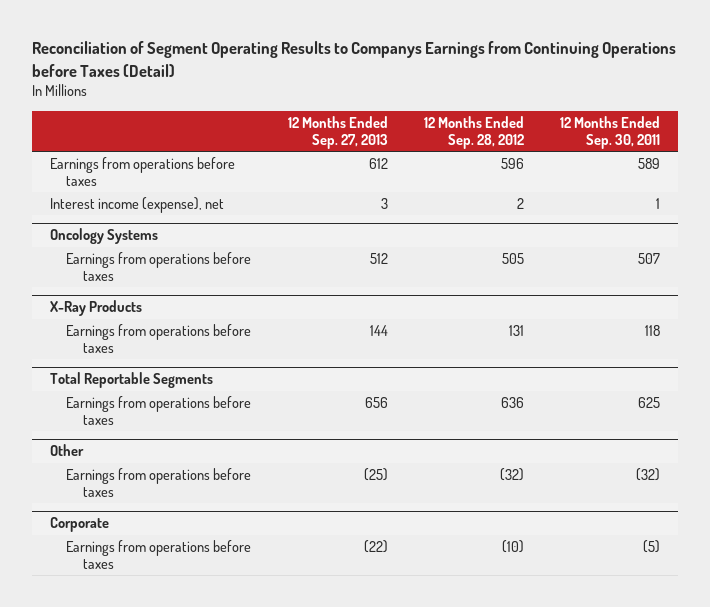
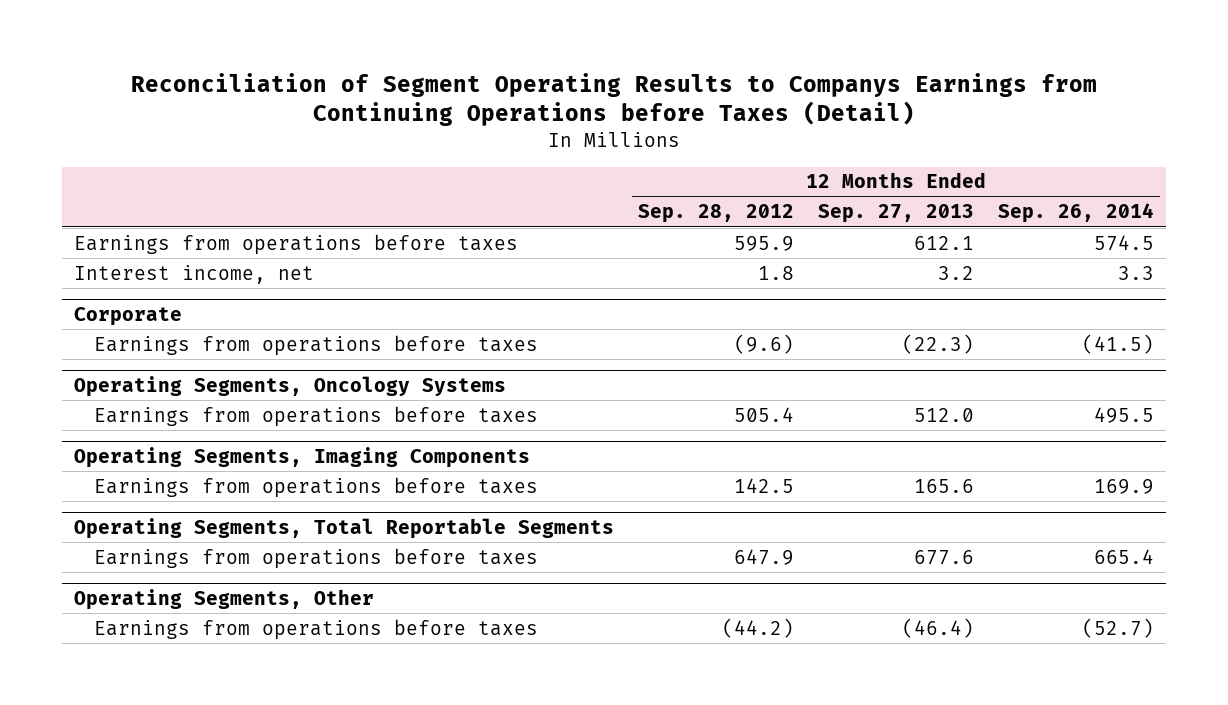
- | 12 Months Ended Sep. 27, 2013 | 12 Months Ended Sep. 28, 2012 | 12 Months Ended Sep. 30, 2011
+ | 12 Months Ended Sep. 28, 2012 | 12 Months Ended Sep. 27, 2013 | 12 Months Ended Sep. 26, 2014
- Earnings from operations before taxes | 612 | 596 | 589
- Interest income (expense), net | 3 | 2 | 1
- Oncology Systems
- Earnings from operations before taxes | 512 | 505 | 507
- X-Ray Products
- Earnings from operations before taxes | 144 | 131 | 118
- Total Reportable Segments
- Earnings from operations before taxes | 656 | 636 | 625
- Other
- Earnings from operations before taxes | (25) | (32) | (32)
+ Earnings from operations before taxes | 595.9 | 612.1 | 574.5
+ Interest income, net | 1.8 | 3.2 | 3.3
@ Corporate
- Earnings from operations before taxes | (22) | (10) | (5)
+ Earnings from operations before taxes | (9.6) | (22.3) | (41.5)
+ Operating Segments, Oncology Systems
+ Earnings from operations before taxes | 505.4 | 512.0 | 495.5
+ Operating Segments, Imaging Components
+ Earnings from operations before taxes | 142.5 | 165.6 | 169.9
+ Operating Segments, Total Reportable Segments
+ Earnings from operations before taxes | 647.9 | 677.6 | 665.4
+ Operating Segments, Other
+ Earnings from operations before taxes | (44.2) | (46.4) | (52.7)

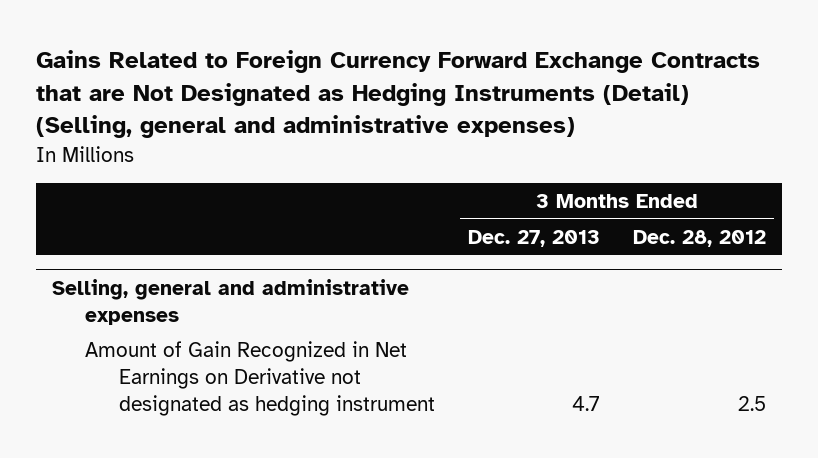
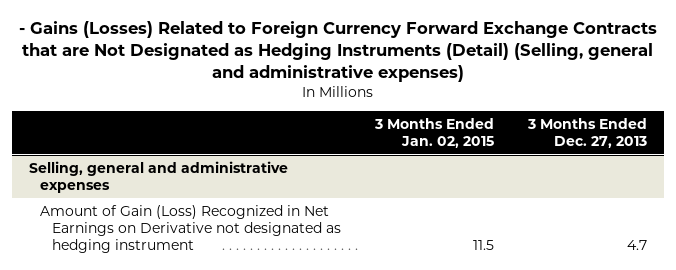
- Gains Related to Foreign Currency Forward Exchange Contracts that are Not Designated as Hedging Instruments (Detail) (Selling, general and administrative expenses)
+ - Gains (Losses) Related to Foreign Currency Forward Exchange Contracts that are Not Designated as Hedging Instruments (Detail) (Selling, general and administrative expenses)
- | 3 Months Ended Dec. 27, 2013 | 3 Months Ended Dec. 28, 2012
+ | 3 Months Ended Jan. 02, 2015 | 3 Months Ended Dec. 27, 2013
@ Selling, general and administrative expenses
- Amount of Gain Recognized in Net Earnings on Derivative not designated as hedging instrument | 4.7 | 2.5
+ Amount of Gain (Loss) Recognized in Net Earnings on Derivative not designated as hedging instrument | 11.5 | 4.7

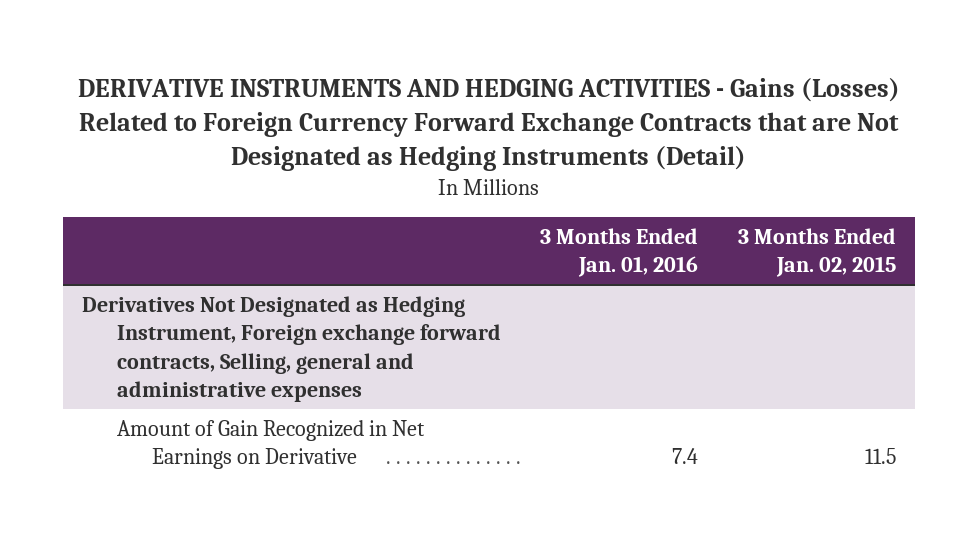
- - Gains (Losses) Related to Foreign Currency Forward Exchange Contracts that are Not Designated as Hedging Instruments (Detail) (Selling, general and administrative expenses)
+ DERIVATIVE INSTRUMENTS AND HEDGING ACTIVITIES - Gains (Losses) Related to Foreign Currency Forward Exchange Contracts that are Not Designated as Hedging Instruments (Detail)
- | 3 Months Ended Jan. 02, 2015 | 3 Months Ended Dec. 27, 2013
+ | 3 Months Ended Jan. 01, 2016 | 3 Months Ended Jan. 02, 2015
- Selling, general and administrative expenses
- Amount of Gain (Loss) Recognized in Net Earnings on Derivative not designated as hedging instrument | 11.5 | 4.7
+ Derivatives Not Designated as Hedging Instrument, Foreign exchange forward contracts, Selling, general and administrative expenses
+ Amount of Gain Recognized in Net Earnings on Derivative | 7.4 | 11.5

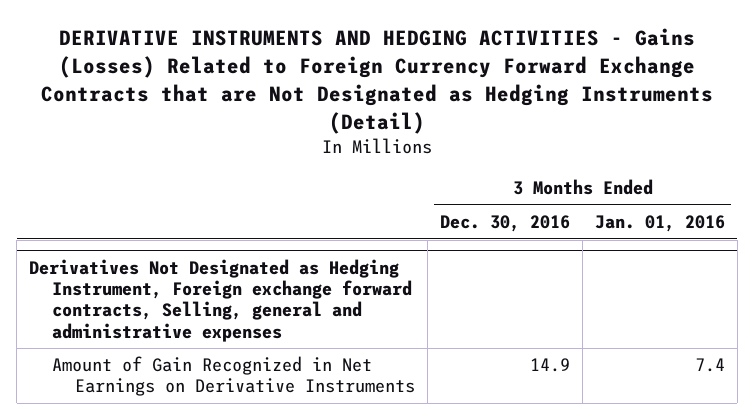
- | 3 Months Ended Jan. 01, 2016 | 3 Months Ended Jan. 02, 2015
+ | 3 Months Ended Dec. 30, 2016 | 3 Months Ended Jan. 01, 2016
@ Derivatives Not Designated as Hedging Instrument, Foreign exchange forward contracts, Selling, general and administrative expenses
- Amount of Gain Recognized in Net Earnings on Derivative | 7.4 | 11.5
+ Amount of Gain Recognized in Net Earnings on Derivative Instruments | 14.9 | 7.4

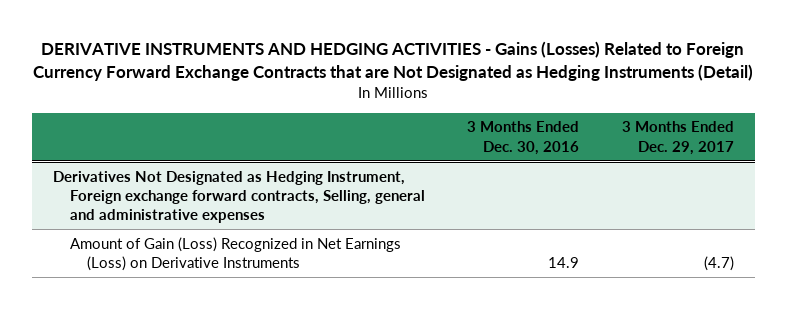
- | 3 Months Ended Dec. 30, 2016 | 3 Months Ended Jan. 01, 2016
+ | 3 Months Ended Dec. 30, 2016 | 3 Months Ended Dec. 29, 2017
@ Derivatives Not Designated as Hedging Instrument, Foreign exchange forward contracts, Selling, general and administrative expenses
- Amount of Gain Recognized in Net Earnings on Derivative Instruments | 14.9 | 7.4
+ Amount of Gain (Loss) Recognized in Net Earnings (Loss) on Derivative Instruments | 14.9 | (4.7)

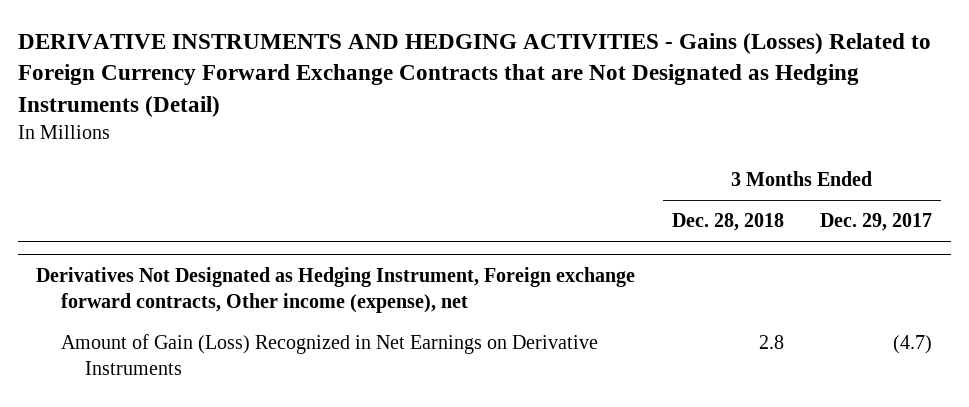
- | 3 Months Ended Dec. 30, 2016 | 3 Months Ended Dec. 29, 2017
+ | 3 Months Ended Dec. 28, 2018 | 3 Months Ended Dec. 29, 2017
- Derivatives Not Designated as Hedging Instrument, Foreign exchange forward contracts, Selling, general and administrative expenses
- Amount of Gain (Loss) Recognized in Net Earnings (Loss) on Derivative Instruments | 14.9 | (4.7)
+ Derivatives Not Designated as Hedging Instrument, Foreign exchange forward contracts, Other income (expense), net
+ Amount of Gain (Loss) Recognized in Net Earnings on Derivative Instruments | 2.8 | (4.7)

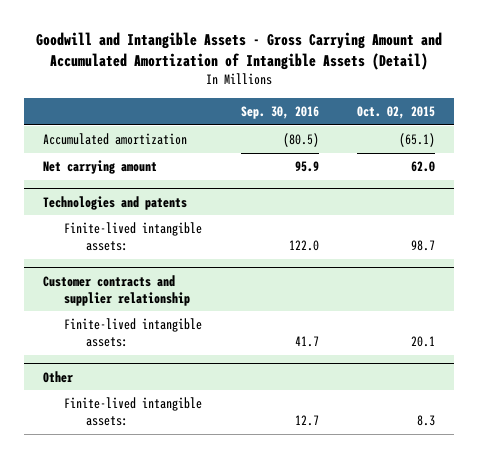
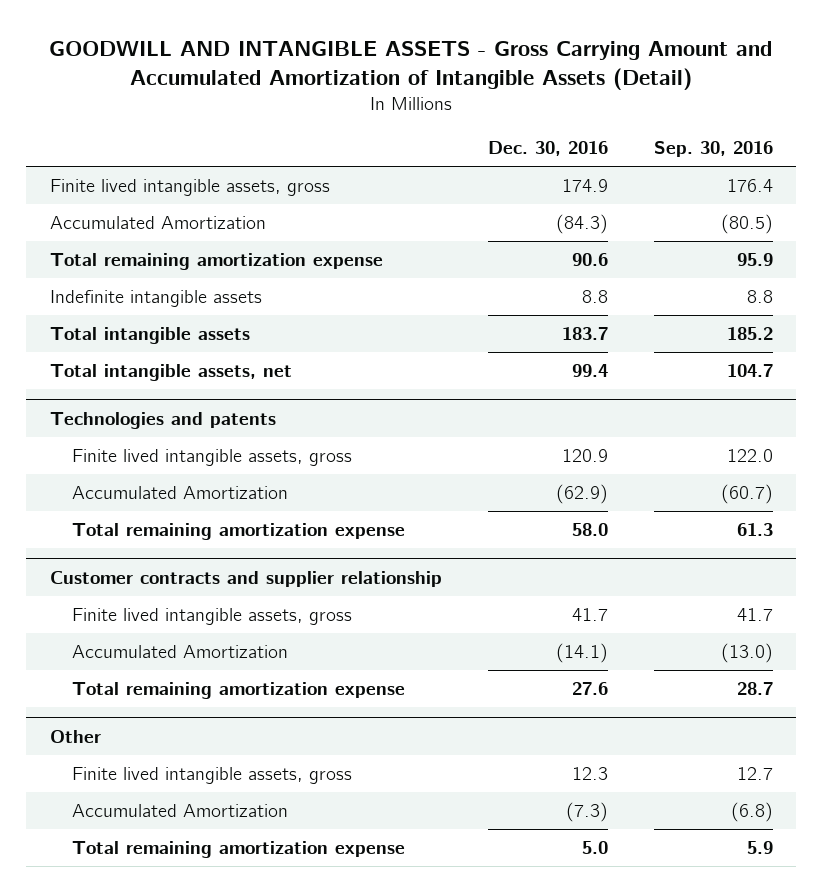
- Goodwill and Intangible Assets - Gross Carrying Amount and Accumulated Amortization of Intangible Assets (Detail)
+ GOODWILL AND INTANGIBLE ASSETS - Gross Carrying Amount and Accumulated Amortization of Intangible Assets (Detail)
- | Sep. 30, 2016 | Oct. 02, 2015
+ | Dec. 30, 2016 | Sep. 30, 2016
- Accumulated amortization | (80.5) | (65.1)
- Net carrying amount | 95.9 | 62.0
+ Finite lived intangible assets, gross | 174.9 | 176.4
+ Accumulated Amortization | (84.3) | (80.5)
+ Total remaining amortization expense | 90.6 | 95.9
+ Indefinite intangible assets | 8.8 | 8.8
+ Total intangible assets | 183.7 | 185.2
+ Total intangible assets, net | 99.4 | 104.7
@ Technologies and patents
- Finite-lived intangible assets: | 122.0 | 98.7
+ Finite lived intangible assets, gross | 120.9 | 122.0
+ Accumulated Amortization | (62.9) | (60.7)
+ Total remaining amortization expense | 58.0 | 61.3
@ Customer contracts and supplier relationship
- Finite-lived intangible assets: | 41.7 | 20.1
+ Finite lived intangible assets, gross | 41.7 | 41.7
+ Accumulated Amortization | (14.1) | (13.0)
+ Total remaining amortization expense | 27.6 | 28.7
@ Other
- Finite-lived intangible assets: | 12.7 | 8.3
+ Finite lived intangible assets, gross | 12.3 | 12.7
+ Accumulated Amortization | (7.3) | (6.8)
+ Total remaining amortization expense | 5.0 | 5.9

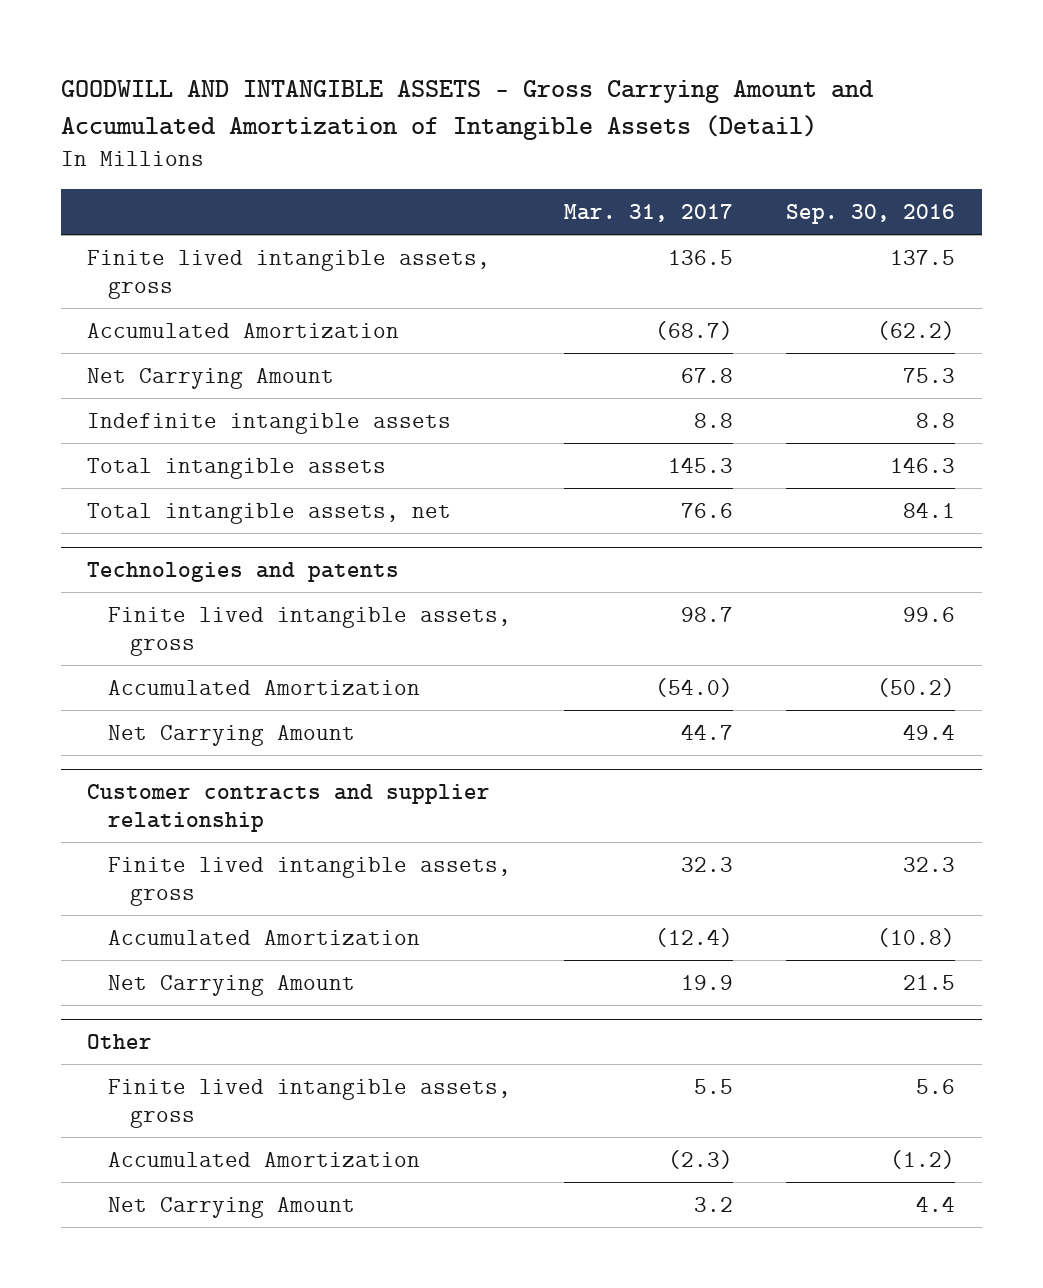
- | Dec. 30, 2016 | Sep. 30, 2016
+ | Mar. 31, 2017 | Sep. 30, 2016
- Finite lived intangible assets, gross | 174.9 | 176.4
- Accumulated Amortization | (84.3) | (80.5)
- Total remaining amortization expense | 90.6 | 95.9
+ Finite lived intangible assets, gross | 136.5 | 137.5
+ Accumulated Amortization | (68.7) | (62.2)
+ Net Carrying Amount | 67.8 | 75.3
- Total intangible assets | 183.7 | 185.2
- Total intangible assets, net | 99.4 | 104.7
+ Total intangible assets | 145.3 | 146.3
+ Total intangible assets, net | 76.6 | 84.1
@ Technologies and patents
- Finite lived intangible assets, gross | 120.9 | 122.0
- Accumulated Amortization | (62.9) | (60.7)
- Total remaining amortization expense | 58.0 | 61.3
+ Finite lived intangible assets, gross | 98.7 | 99.6
+ Accumulated Amortization | (54.0) | (50.2)
+ Net Carrying Amount | 44.7 | 49.4
@ Customer contracts and supplier relationship
- Finite lived intangible assets, gross | 41.7 | 41.7
- Accumulated Amortization | (14.1) | (13.0)
- Total remaining amortization expense | 27.6 | 28.7
+ Finite lived intangible assets, gross | 32.3 | 32.3
+ Accumulated Amortization | (12.4) | (10.8)
+ Net Carrying Amount | 19.9 | 21.5
@ Other
- Finite lived intangible assets, gross | 12.3 | 12.7
- Accumulated Amortization | (7.3) | (6.8)
- Total remaining amortization expense | 5.0 | 5.9
+ Finite lived intangible assets, gross | 5.5 | 5.6
+ Accumulated Amortization | (2.3) | (1.2)
+ Net Carrying Amount | 3.2 | 4.4

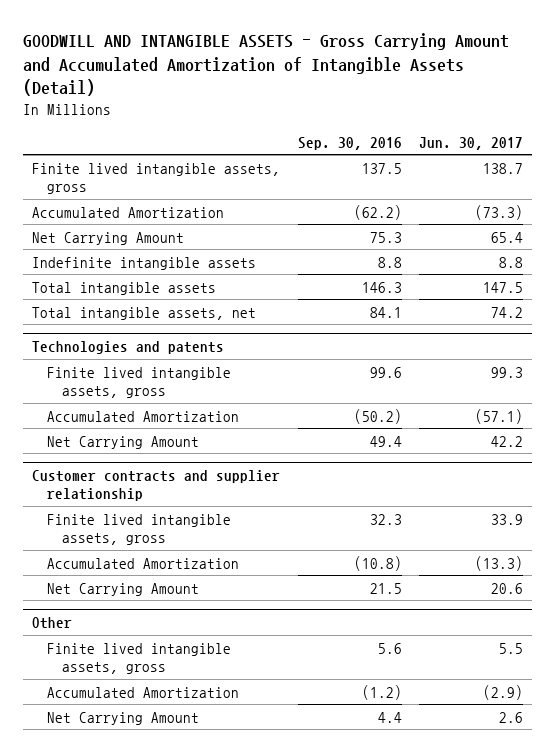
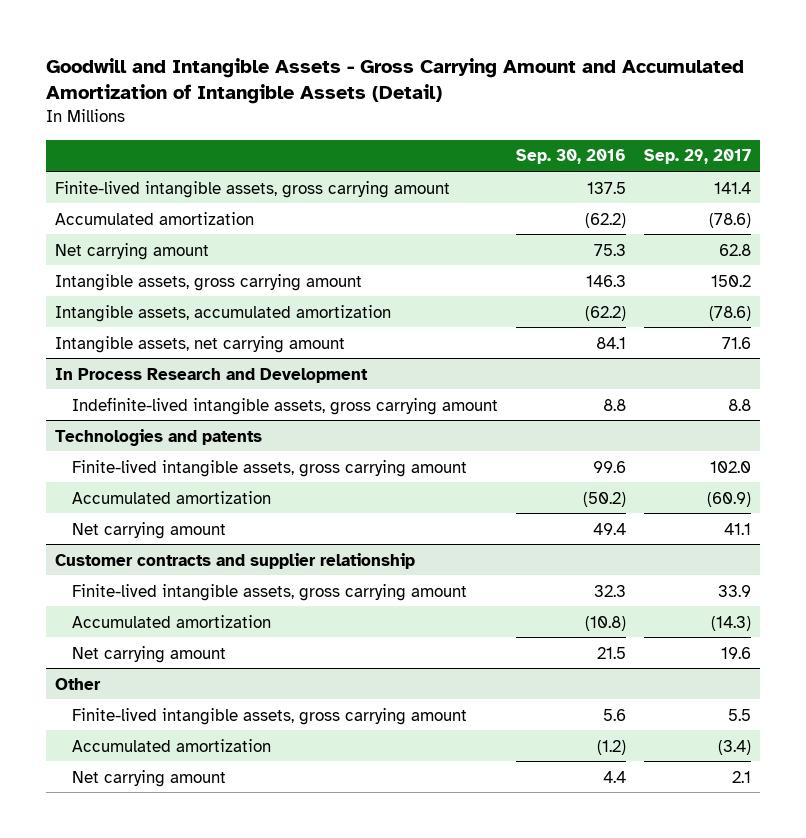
- GOODWILL AND INTANGIBLE ASSETS - Gross Carrying Amount and Accumulated Amortization of Intangible Assets (Detail)
+ Goodwill and Intangible Assets - Gross Carrying Amount and Accumulated Amortization of Intangible Assets (Detail)
- | Sep. 30, 2016 | Jun. 30, 2017
+ | Sep. 30, 2016 | Sep. 29, 2017
- Finite lived intangible assets, gross | 137.5 | 138.7
- Accumulated Amortization | (62.2) | (73.3)
- Net Carrying Amount | 75.3 | 65.4
- Indefinite intangible assets | 8.8 | 8.8
- Total intangible assets | 146.3 | 147.5
- Total intangible assets, net | 84.1 | 74.2
+ Finite-lived intangible assets, gross carrying amount | 137.5 | 141.4
+ Accumulated amortization | (62.2) | (78.6)
+ Net carrying amount | 75.3 | 62.8
+ Intangible assets, gross carrying amount | 146.3 | 150.2
+ Intangible assets, accumulated amortization | (62.2) | (78.6)
+ Intangible assets, net carrying amount | 84.1 | 71.6
+ In Process Research and Development
+ Indefinite-lived intangible assets, gross carrying amount | 8.8 | 8.8
@ Technologies and patents
- Finite lived intangible assets, gross | 99.6 | 99.3
- Accumulated Amortization | (50.2) | (57.1)
- Net Carrying Amount | 49.4 | 42.2
+ Finite-lived intangible assets, gross carrying amount | 99.6 | 102.0
+ Accumulated amortization | (50.2) | (60.9)
+ Net carrying amount | 49.4 | 41.1
@ Customer contracts and supplier relationship
- Finite lived intangible assets, gross | 32.3 | 33.9
- Accumulated Amortization | (10.8) | (13.3)
- Net Carrying Amount | 21.5 | 20.6
+ Finite-lived intangible assets, gross carrying amount | 32.3 | 33.9
+ Accumulated amortization | (10.8) | (14.3)
+ Net carrying amount | 21.5 | 19.6
@ Other
- Finite lived intangible assets, gross | 5.6 | 5.5
- Accumulated Amortization | (1.2) | (2.9)
- Net Carrying Amount | 4.4 | 2.6
+ Finite-lived intangible assets, gross carrying amount | 5.6 | 5.5
+ Accumulated amortization | (1.2) | (3.4)
+ Net carrying amount | 4.4 | 2.1

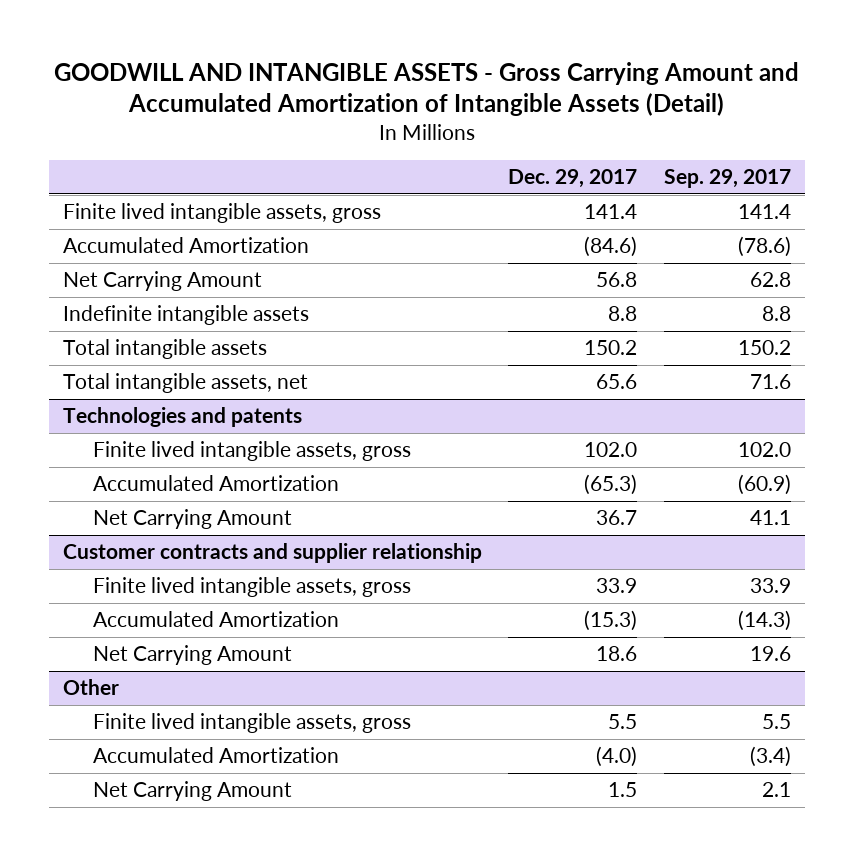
- Goodwill and Intangible Assets - Gross Carrying Amount and Accumulated Amortization of Intangible Assets (Detail)
+ GOODWILL AND INTANGIBLE ASSETS - Gross Carrying Amount and Accumulated Amortization of Intangible Assets (Detail)
- | Sep. 30, 2016 | Sep. 29, 2017
+ | Dec. 29, 2017 | Sep. 29, 2017
- Finite-lived intangible assets, gross carrying amount | 137.5 | 141.4
- Accumulated amortization | (62.2) | (78.6)
- Net carrying amount | 75.3 | 62.8
- Intangible assets, gross carrying amount | 146.3 | 150.2
- Intangible assets, accumulated amortization | (62.2) | (78.6)
- Intangible assets, net carrying amount | 84.1 | 71.6
- In Process Research and Development
- Indefinite-lived intangible assets, gross carrying amount | 8.8 | 8.8
+ Finite lived intangible assets, gross | 141.4 | 141.4
+ Accumulated Amortization | (84.6) | (78.6)
+ Net Carrying Amount | 56.8 | 62.8
+ Indefinite intangible assets | 8.8 | 8.8
+ Total intangible assets | 150.2 | 150.2
+ Total intangible assets, net | 65.6 | 71.6
@ Technologies and patents
- Finite-lived intangible assets, gross carrying amount | 99.6 | 102.0
- Accumulated amortization | (50.2) | (60.9)
- Net carrying amount | 49.4 | 41.1
+ Finite lived intangible assets, gross | 102.0 | 102.0
+ Accumulated Amortization | (65.3) | (60.9)
+ Net Carrying Amount | 36.7 | 41.1
@ Customer contracts and supplier relationship
- Finite-lived intangible assets, gross carrying amount | 32.3 | 33.9
- Accumulated amortization | (10.8) | (14.3)
- Net carrying amount | 21.5 | 19.6
+ Finite lived intangible assets, gross | 33.9 | 33.9
+ Accumulated Amortization | (15.3) | (14.3)
+ Net Carrying Amount | 18.6 | 19.6
@ Other
- Finite-lived intangible assets, gross carrying amount | 5.6 | 5.5
- Accumulated amortization | (1.2) | (3.4)
- Net carrying amount | 4.4 | 2.1
+ Finite lived intangible assets, gross | 5.5 | 5.5
+ Accumulated Amortization | (4.0) | (3.4)
+ Net Carrying Amount | 1.5 | 2.1

